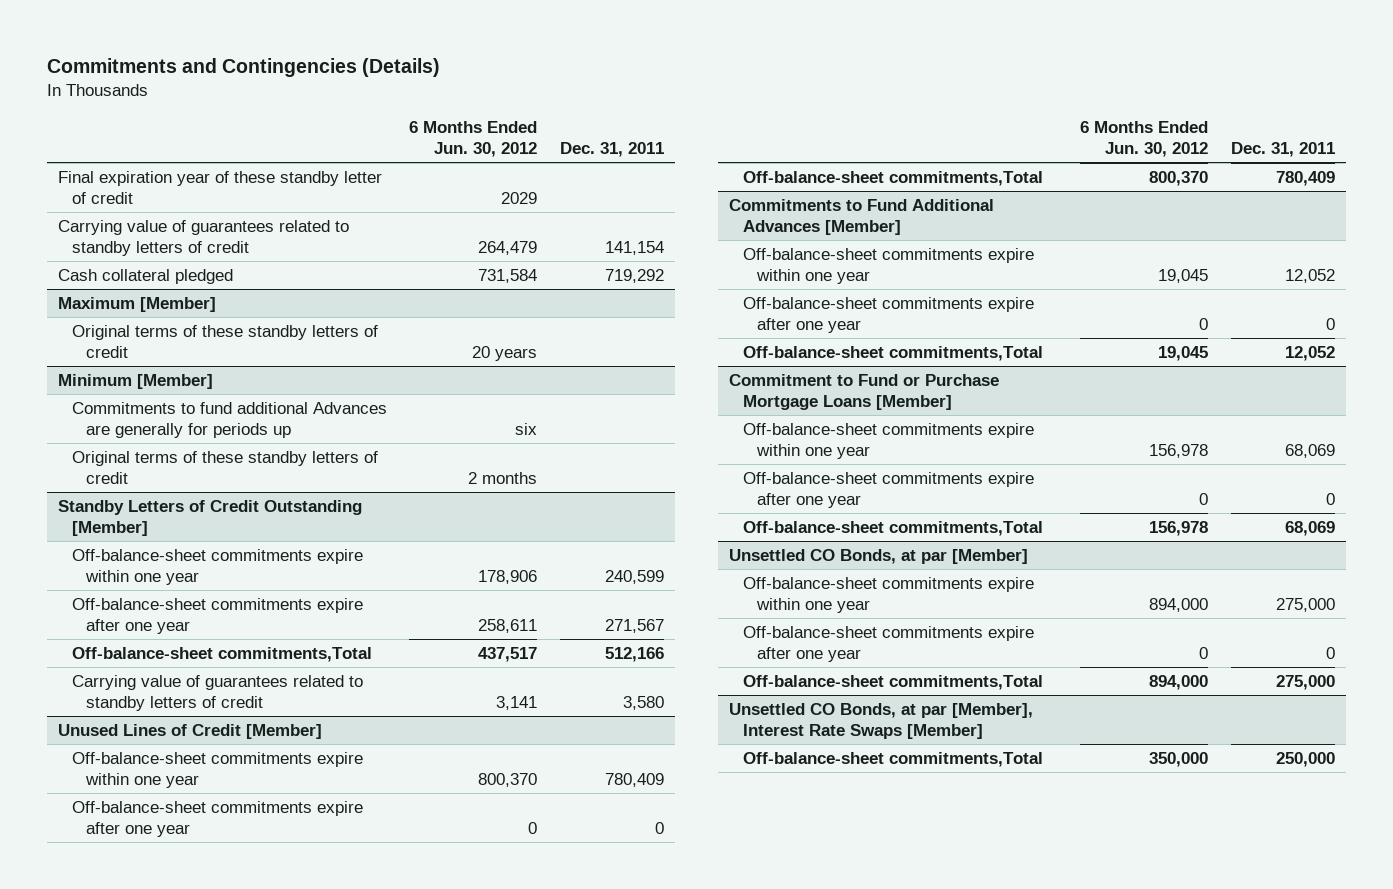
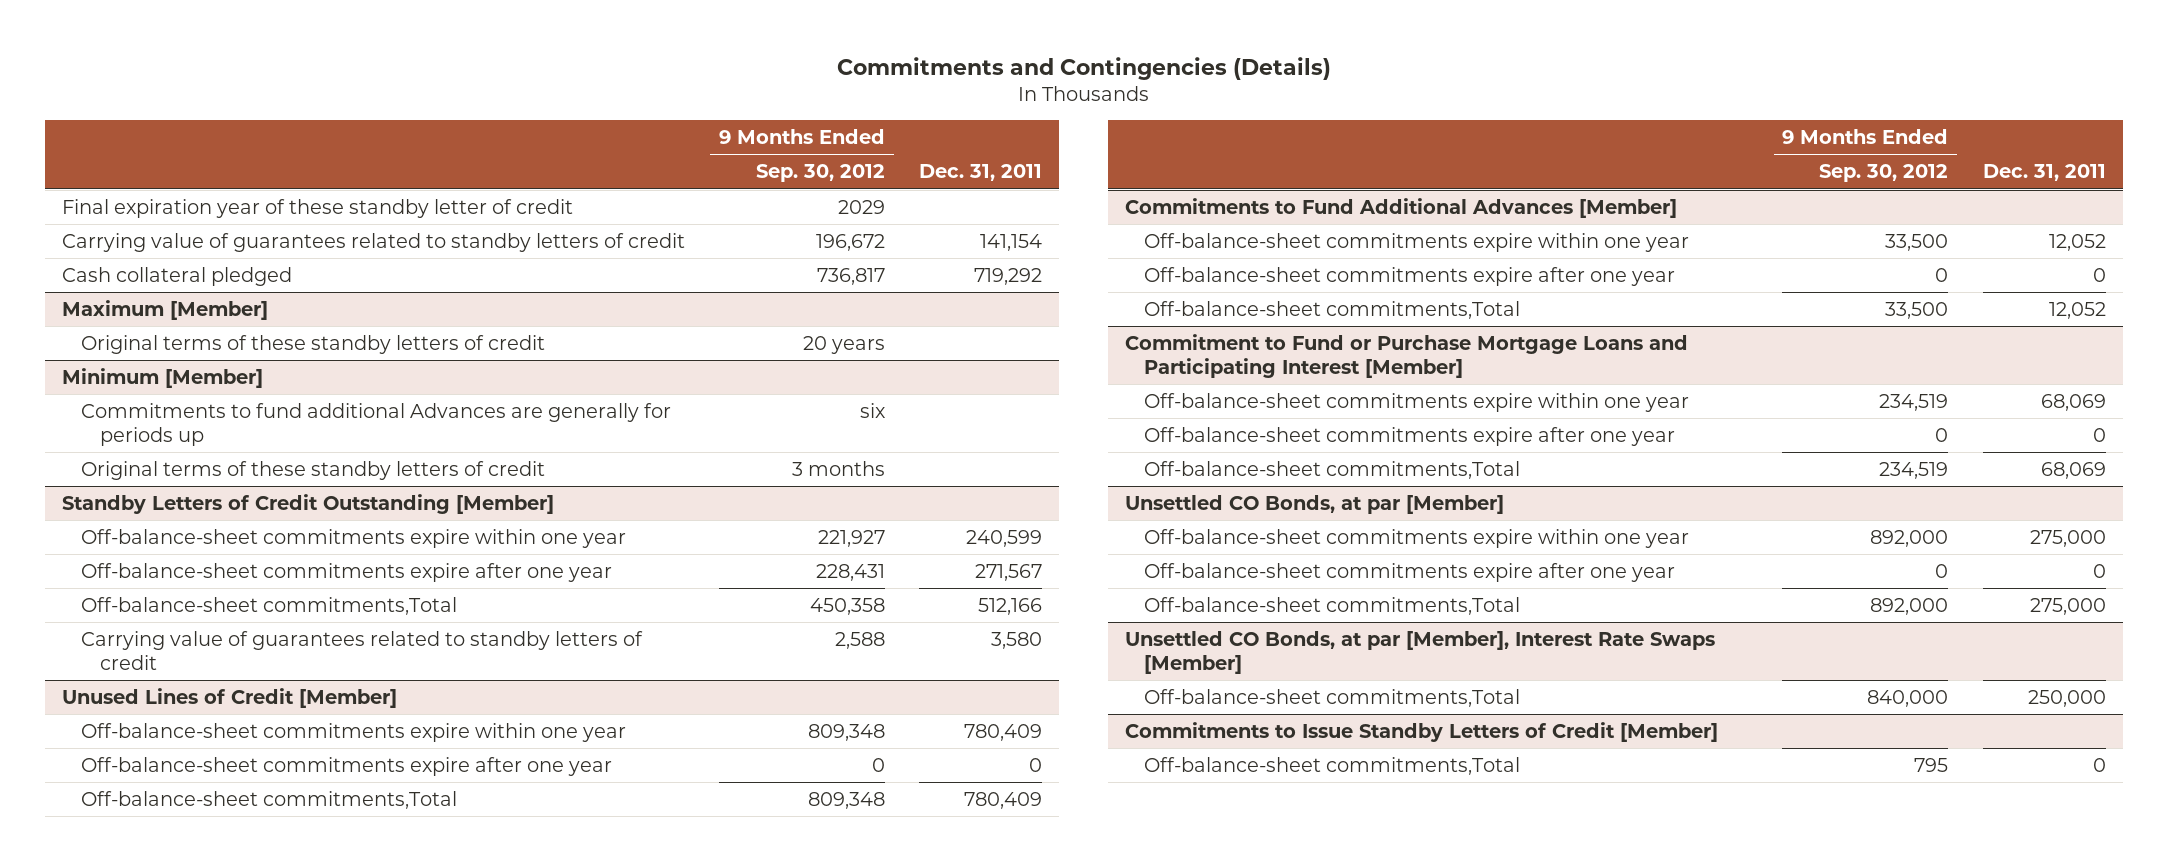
- | 6 Months Ended Jun. 30, 2012 | Dec. 31, 2011
+ | 9 Months Ended Sep. 30, 2012 | Dec. 31, 2011
- Commitment to Fund or Purchase Mortgage Loans [Member]
+ Commitment to Fund or Purchase Mortgage Loans and Participating Interest [Member]
+ Commitments to Issue Standby Letters of Credit [Member]
+ Off-balance-sheet commitments,Total | 795 | 0

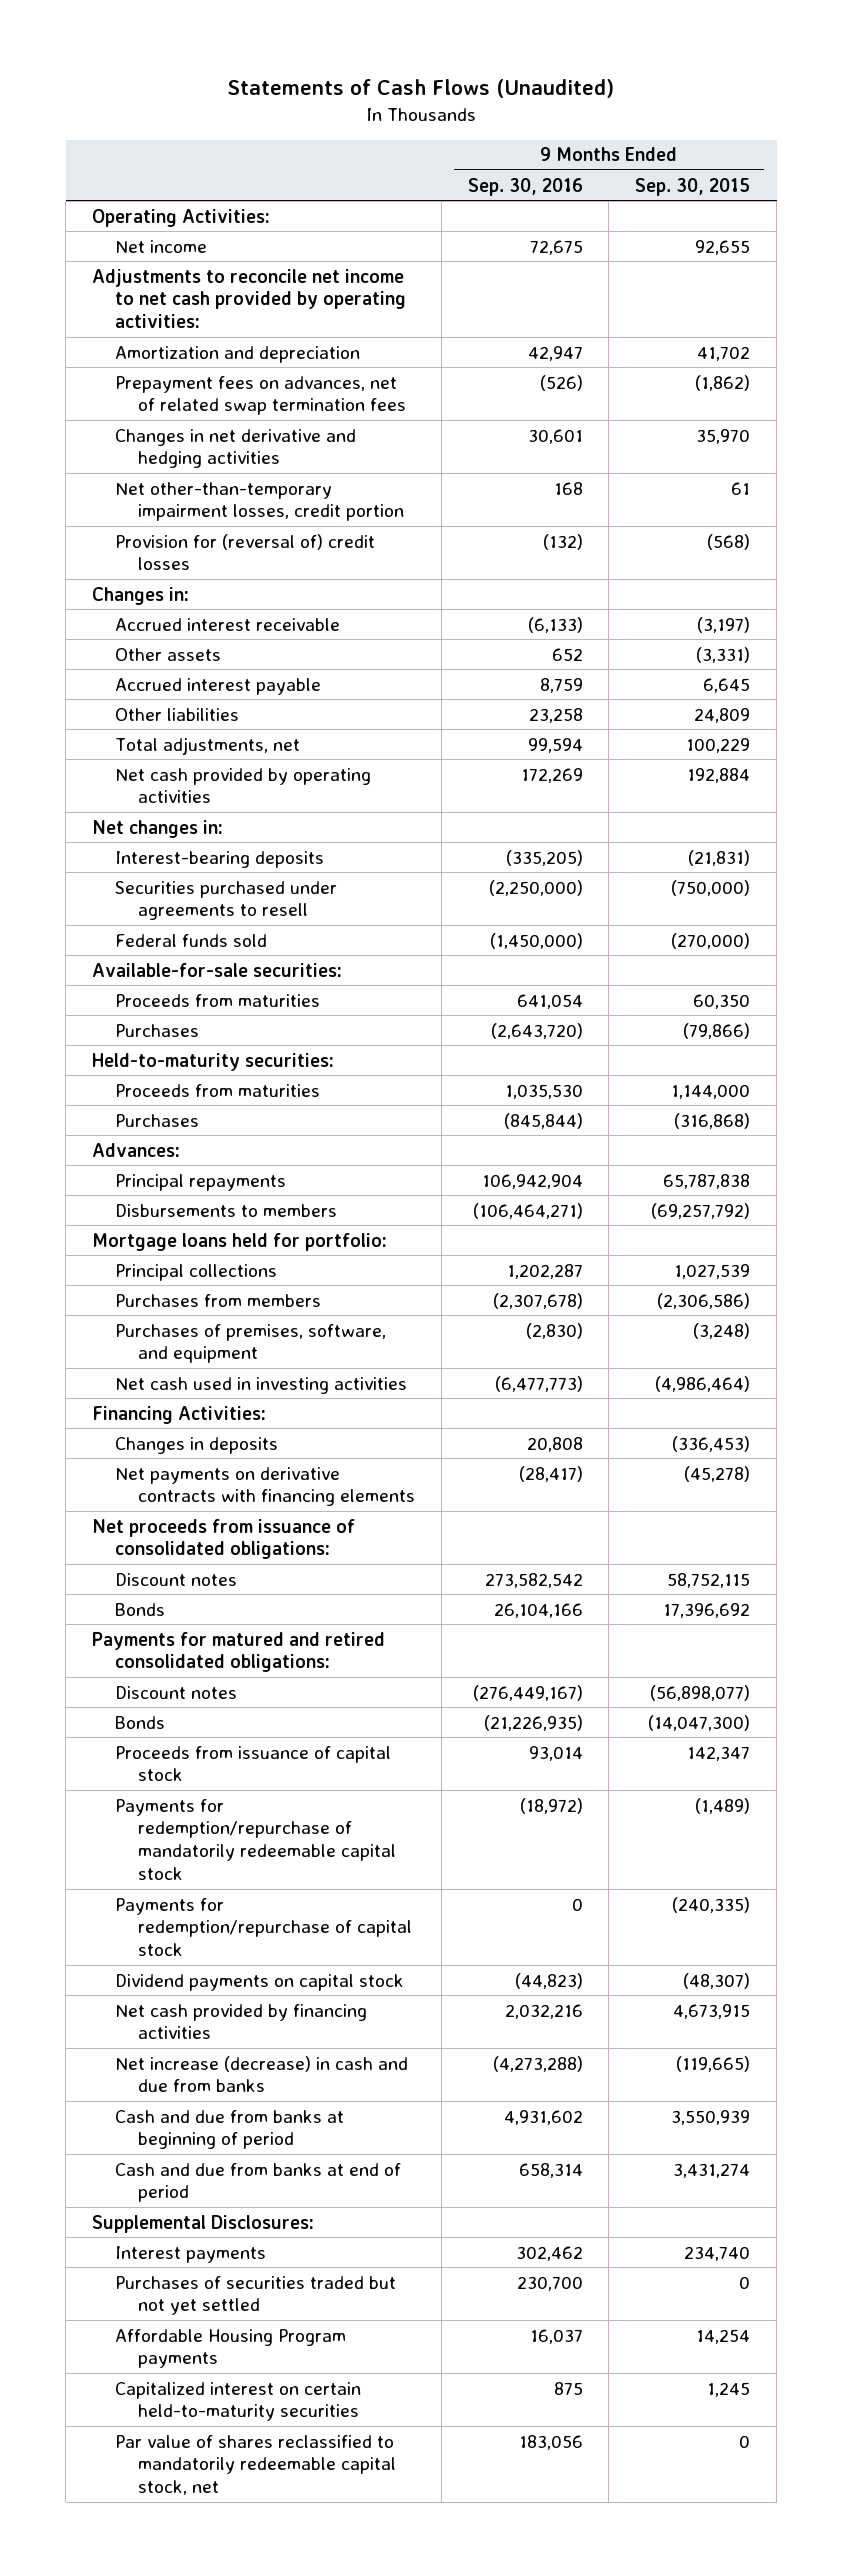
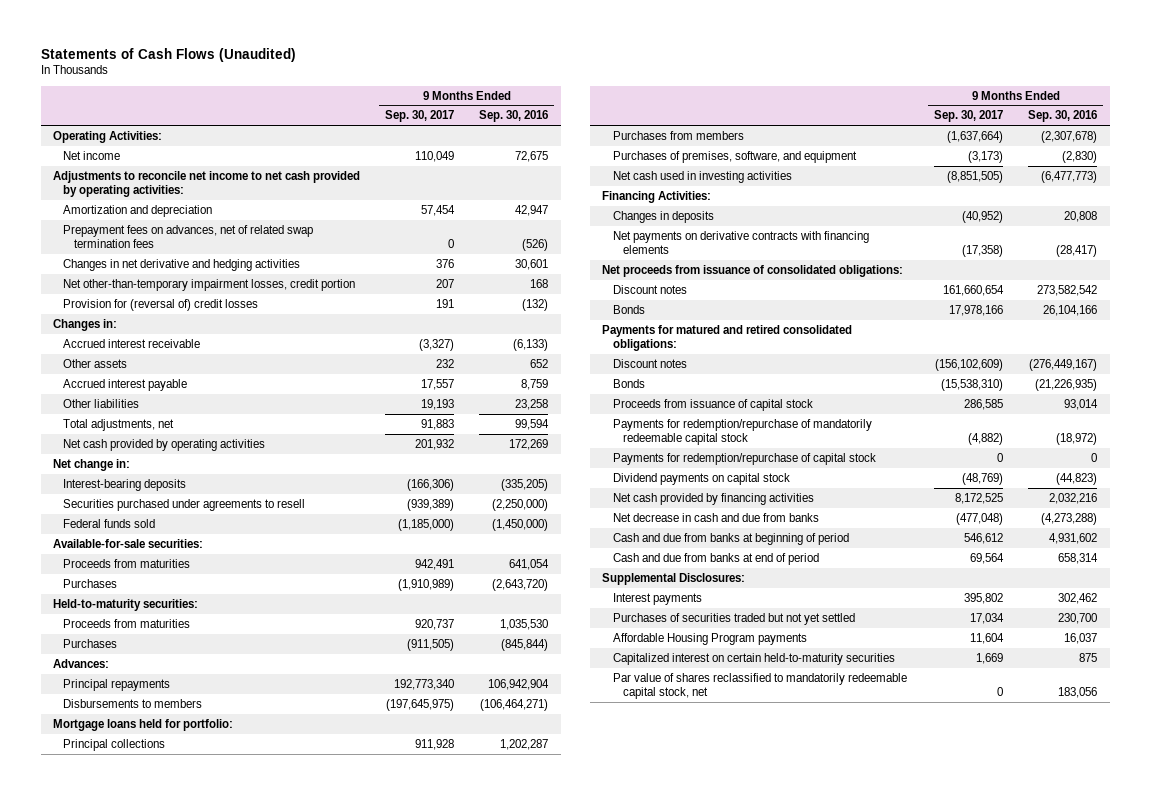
- | 9 Months Ended Sep. 30, 2016 | 9 Months Ended Sep. 30, 2015
+ | 9 Months Ended Sep. 30, 2017 | 9 Months Ended Sep. 30, 2016
- Net changes in:
+ Net change in:
- Net increase (decrease) in cash and due from banks | (4,273,288) | (119,665)
+ Net decrease in cash and due from banks | (477,048) | (4,273,288)

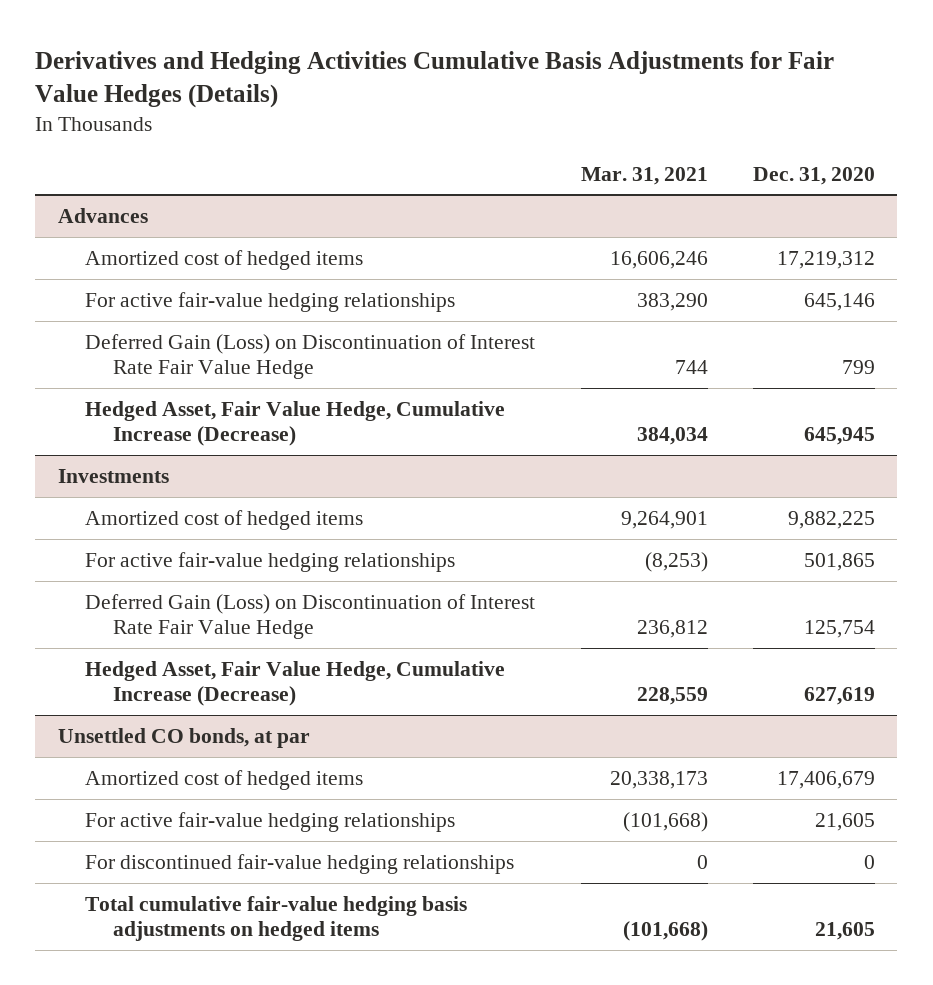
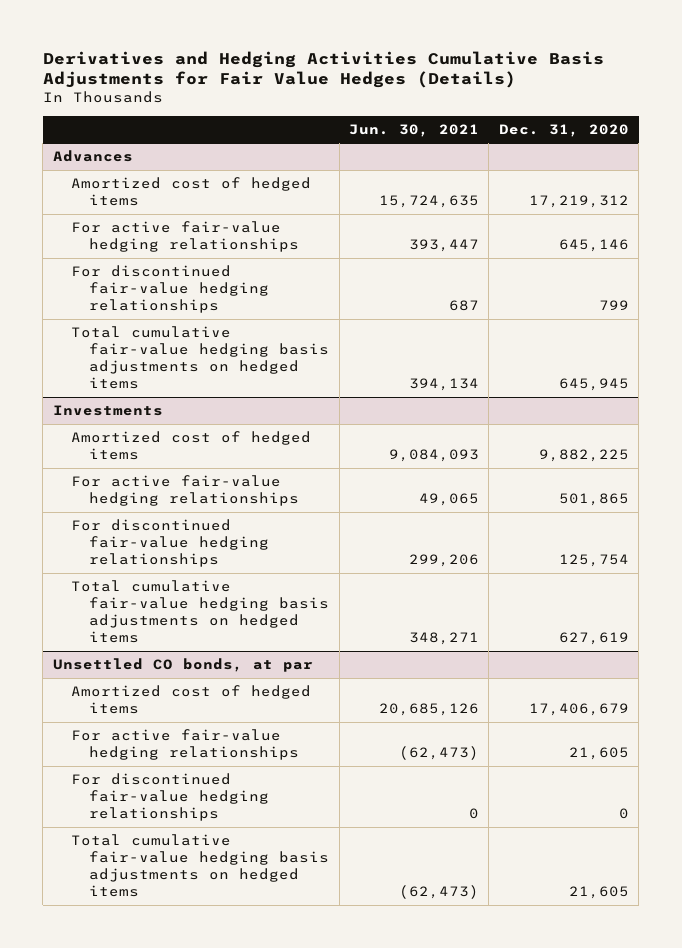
- | Mar. 31, 2021 | Dec. 31, 2020
+ | Jun. 30, 2021 | Dec. 31, 2020
@ Advances
- Deferred Gain (Loss) on Discontinuation of Interest Rate Fair Value Hedge | 744 | 799
- Hedged Asset, Fair Value Hedge, Cumulative Increase (Decrease) | 384,034 | 645,945
+ For discontinued fair-value hedging relationships | 687 | 799
+ Total cumulative fair-value hedging basis adjustments on hedged items | 394,134 | 645,945
@ Investments
- Deferred Gain (Loss) on Discontinuation of Interest Rate Fair Value Hedge | 236,812 | 125,754
- Hedged Asset, Fair Value Hedge, Cumulative Increase (Decrease) | 228,559 | 627,619
+ For discontinued fair-value hedging relationships | 299,206 | 125,754
+ Total cumulative fair-value hedging basis adjustments on hedged items | 348,271 | 627,619

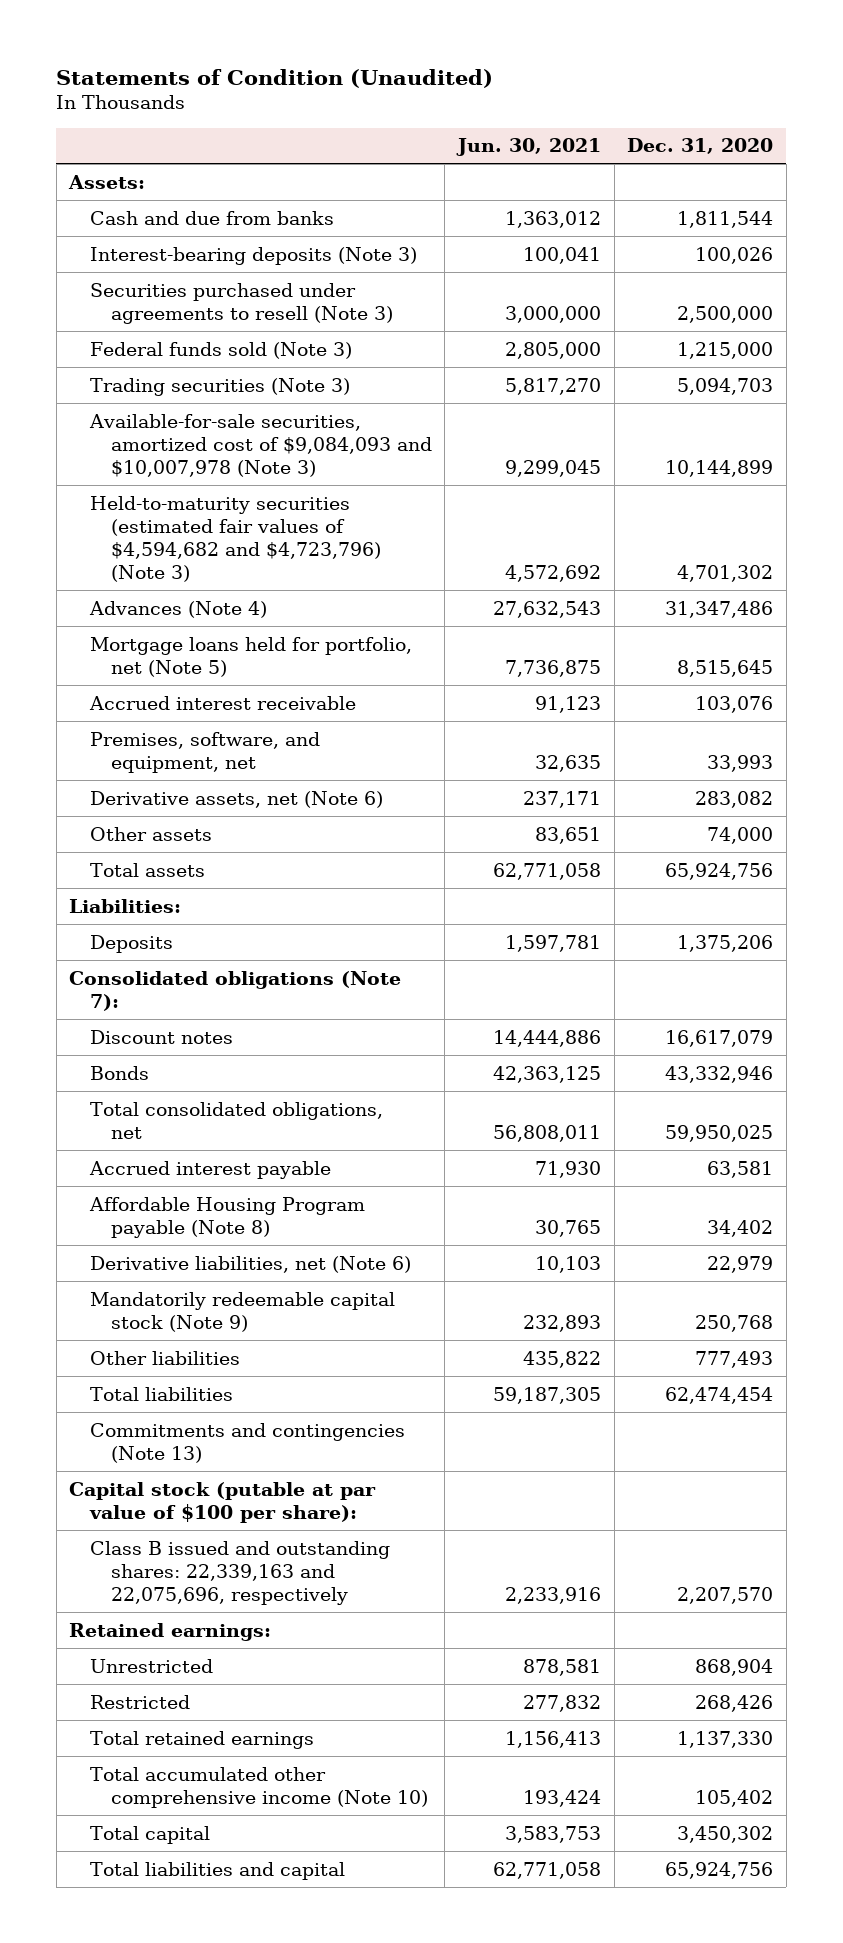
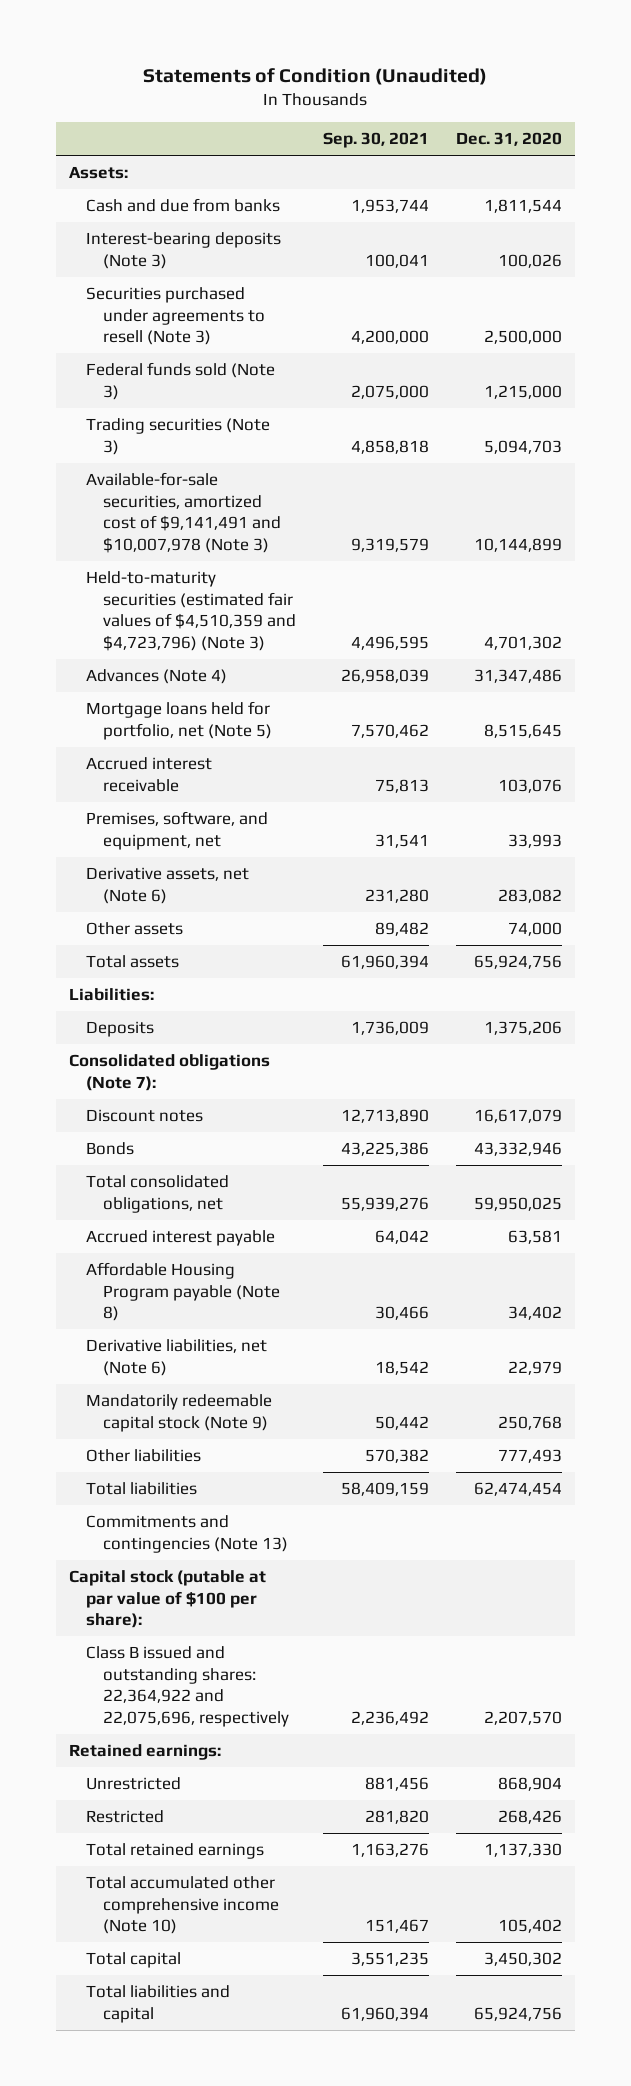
- | Jun. 30, 2021 | Dec. 31, 2020
+ | Sep. 30, 2021 | Dec. 31, 2020
- Available-for-sale securities, amortized cost of $9,084,093 and $10,007,978 (Note 3) | 9,299,045 | 10,144,899
- Held-to-maturity securities (estimated fair values of $4,594,682 and $4,723,796) (Note 3) | 4,572,692 | 4,701,302
+ Available-for-sale securities, amortized cost of $9,141,491 and $10,007,978 (Note 3) | 9,319,579 | 10,144,899
+ Held-to-maturity securities (estimated fair values of $4,510,359 and $4,723,796) (Note 3) | 4,496,595 | 4,701,302
- Class B issued and outstanding shares: 22,339,163 and 22,075,696, respectively | 2,233,916 | 2,207,570
+ Class B issued and outstanding shares: 22,364,922 and 22,075,696, respectively | 2,236,492 | 2,207,570

